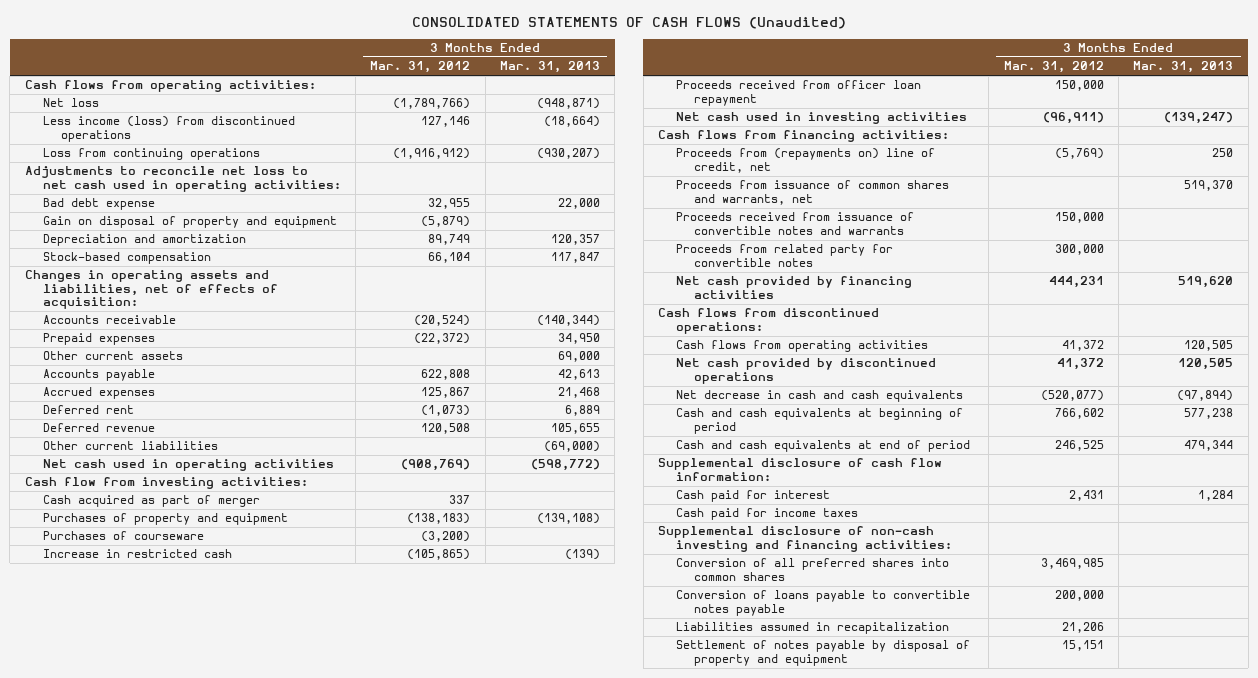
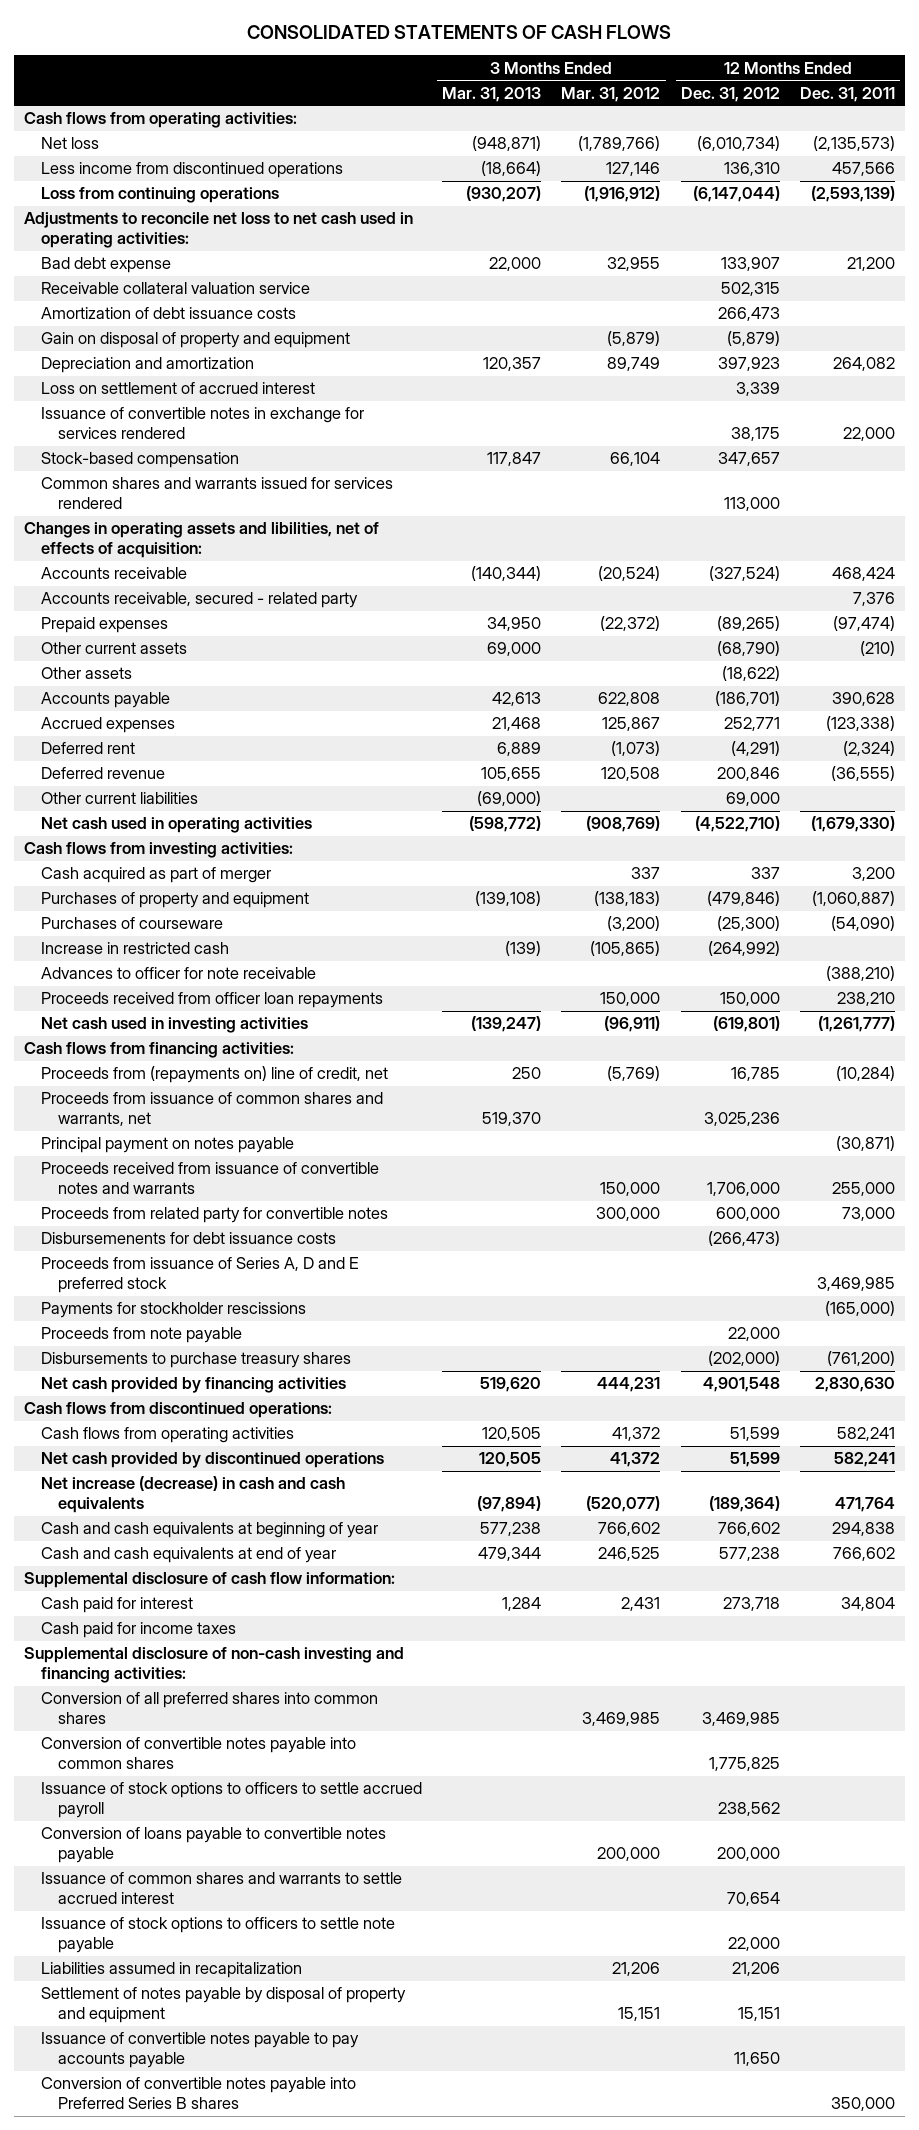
- CONSOLIDATED STATEMENTS OF CASH FLOWS (Unaudited)
+ CONSOLIDATED STATEMENTS OF CASH FLOWS
- | 3 Months Ended Mar. 31, 2012 | 3 Months Ended Mar. 31, 2013
+ | 3 Months Ended Mar. 31, 2013 | 3 Months Ended Mar. 31, 2012 | 12 Months Ended Dec. 31, 2012 | 12 Months Ended Dec. 31, 2011
- Less income (loss) from discontinued operations | 127,146 | (18,664)
+ Less income from discontinued operations | (18,664) | 127,146 | 136,310 | 457,566
+ Receivable collateral valuation service | | | 502,315 |
+ Amortization of debt issuance costs | | | 266,473 |
+ Loss on settlement of accrued interest | | | 3,339 |
+ Issuance of convertible notes in exchange for services rendered | | | 38,175 | 22,000
- Changes in operating assets and liabilities, net of effects of acquisition:
+ Common shares and warrants issued for services rendered | | | 113,000 |
+ Changes in operating assets and libilities, net of effects of acquisition:
+ Accounts receivable, secured - related party | | | | 7,376
+ Other assets | | | (18,622) |
- Cash flow from investing activities:
+ Cash flows from investing activities:
- Proceeds received from officer loan repayment | 150,000 |
+ Advances to officer for note receivable | | | | (388,210)
+ Proceeds received from officer loan repayments | | 150,000 | 150,000 | 238,210
+ Principal payment on notes payable | | | | (30,871)
+ Disbursemenents for debt issuance costs | | | (266,473) |
+ Proceeds from issuance of Series A, D and E preferred stock | | | | 3,469,985
+ Payments for stockholder rescissions | | | | (165,000)
+ Proceeds from note payable | | | 22,000 |
+ Disbursements to purchase treasury shares | | | (202,000) | (761,200)
- Net decrease in cash and cash equivalents | (520,077) | (97,894)
- Cash and cash equivalents at beginning of period | 766,602 | 577,238
- Cash and cash equivalents at end of period | 246,525 | 479,344
+ Net increase (decrease) in cash and cash equivalents | (97,894) | (520,077) | (189,364) | 471,764
+ Cash and cash equivalents at beginning of year | 577,238 | 766,602 | 766,602 | 294,838
+ Cash and cash equivalents at end of year | 479,344 | 246,525 | 577,238 | 766,602
+ Conversion of convertible notes payable into common shares | | | 1,775,825 |
+ Issuance of stock options to officers to settle accrued payroll | | | 238,562 |
+ Issuance of common shares and warrants to settle accrued interest | | | 70,654 |
+ Issuance of stock options to officers to settle note payable | | | 22,000 |
+ Issuance of convertible notes payable to pay accounts payable | | | 11,650 |
+ Conversion of convertible notes payable into Preferred Series B shares | | | | 350,000

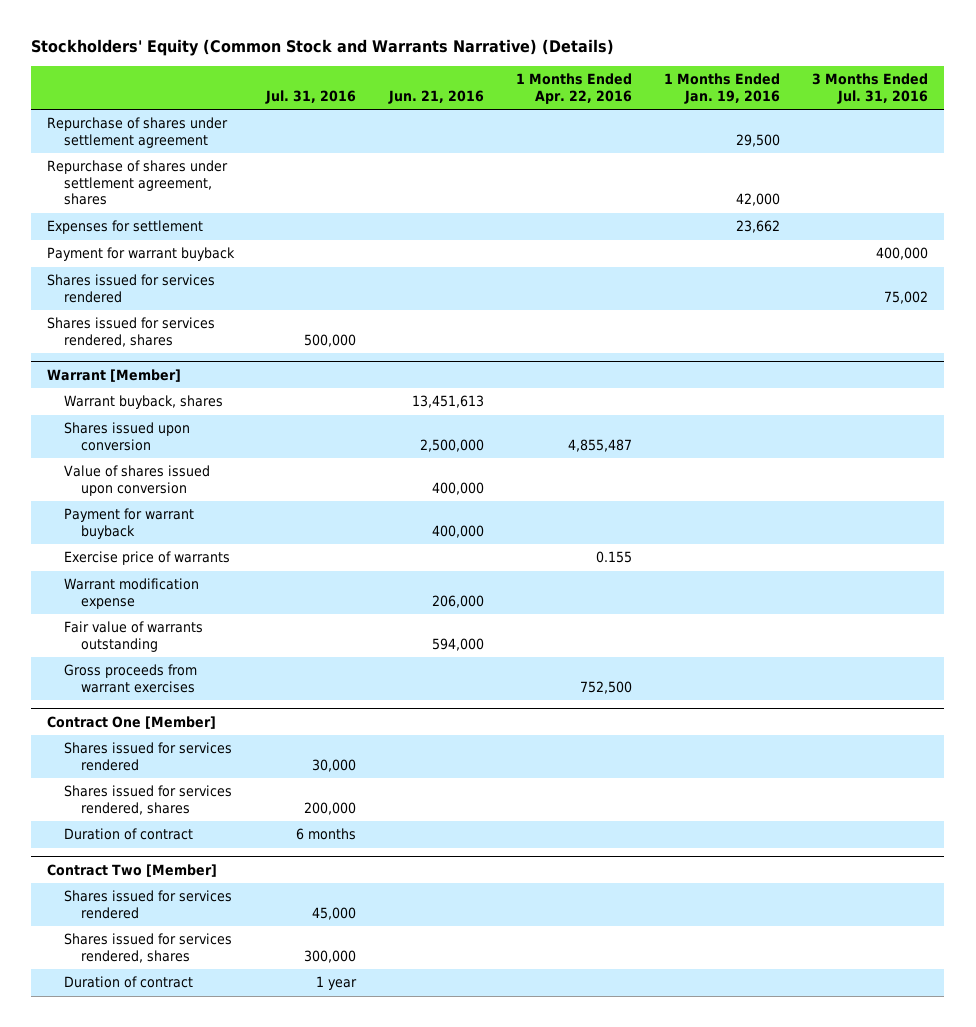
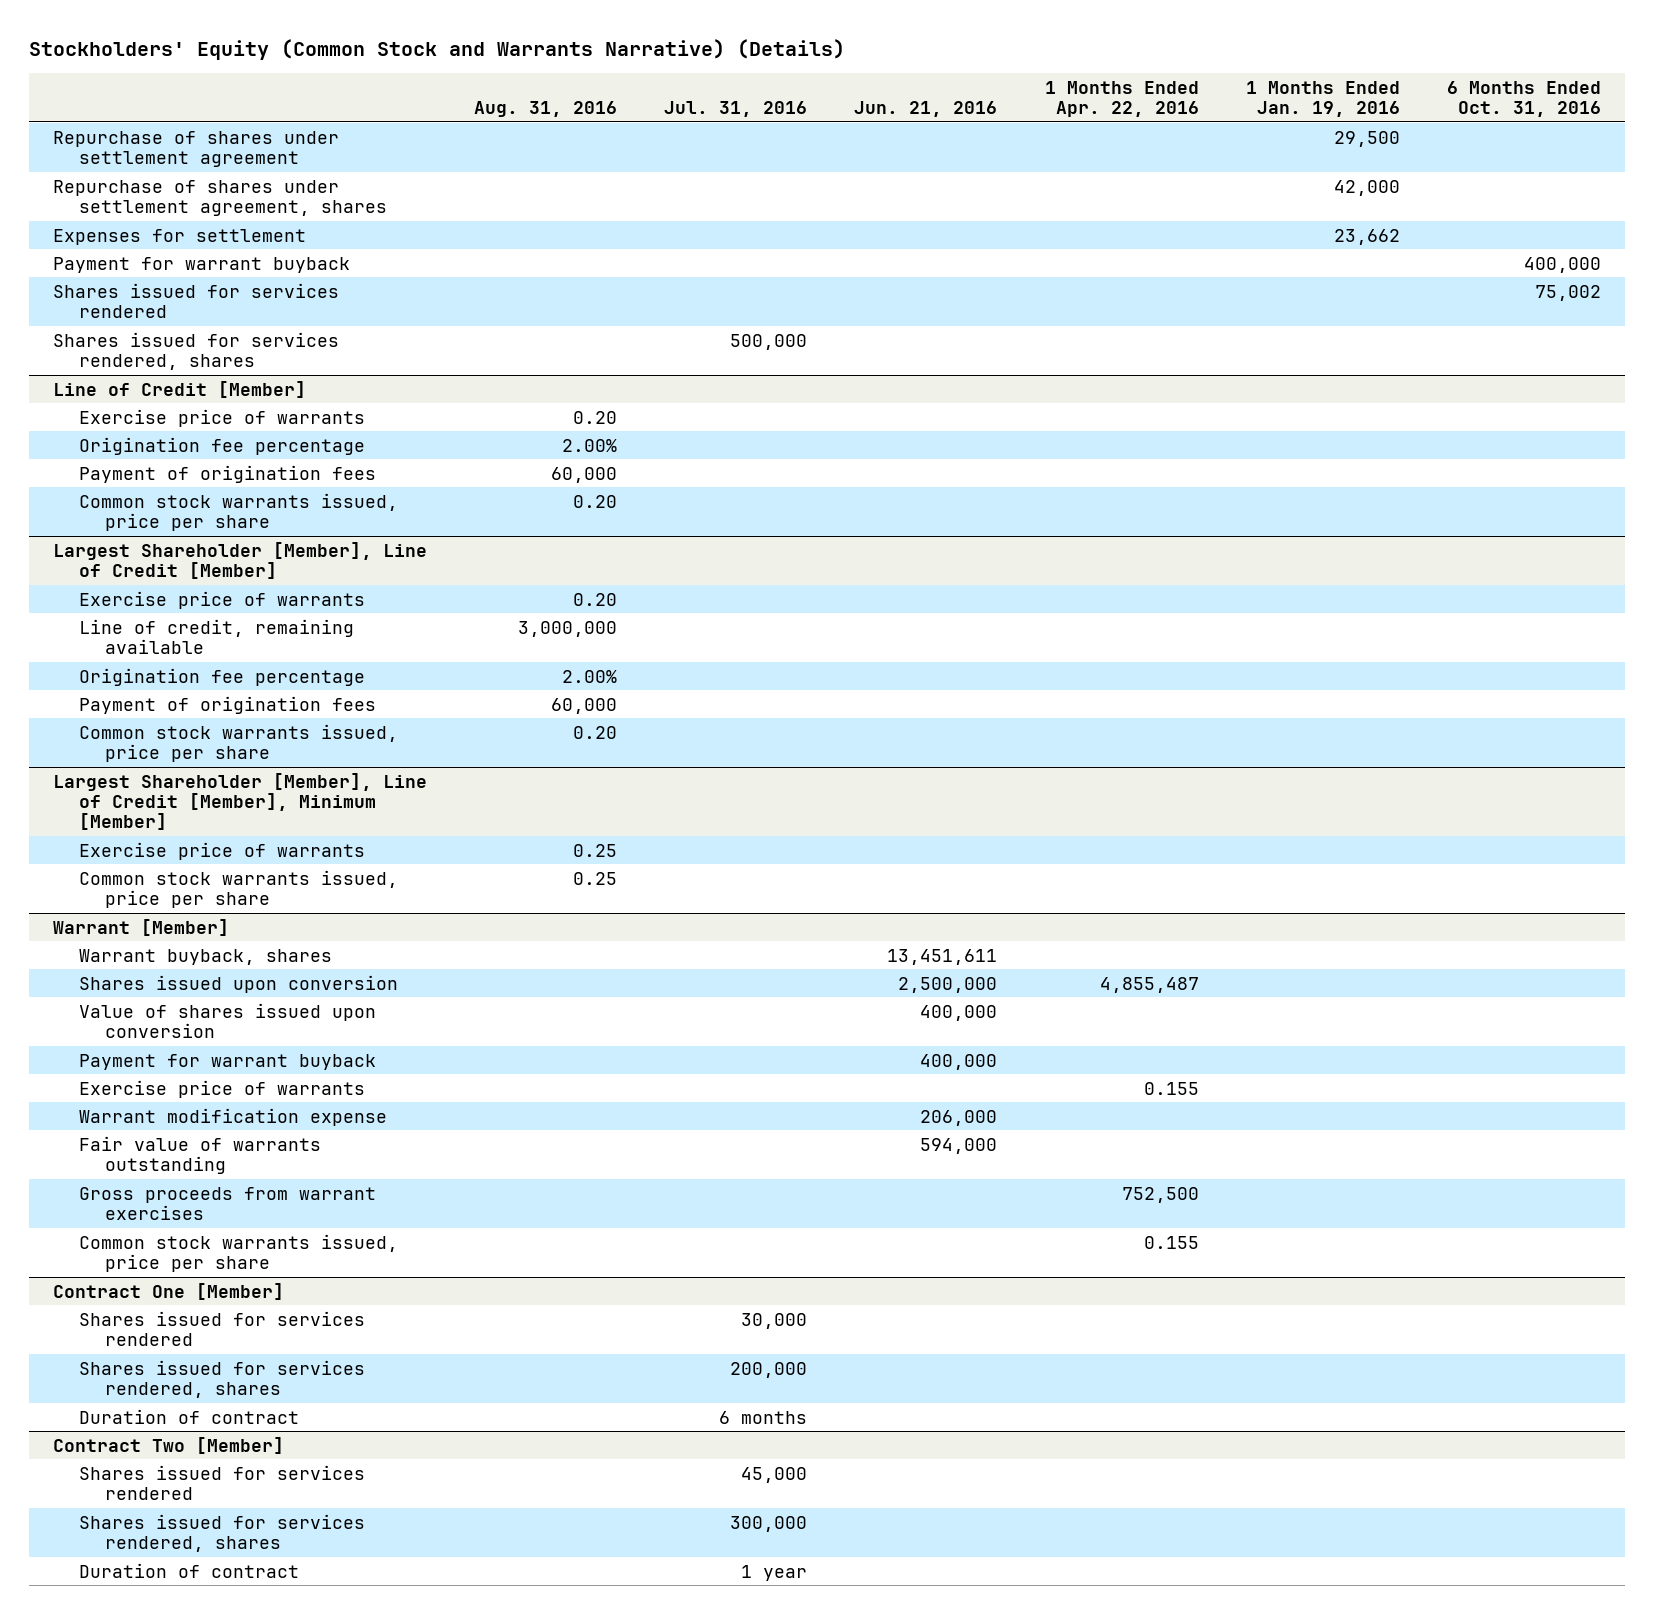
- | Jul. 31, 2016 | Jun. 21, 2016 | 1 Months Ended Apr. 22, 2016 | 1 Months Ended Jan. 19, 2016 | 3 Months Ended Jul. 31, 2016
+ | Aug. 31, 2016 | Jul. 31, 2016 | Jun. 21, 2016 | 1 Months Ended Apr. 22, 2016 | 1 Months Ended Jan. 19, 2016 | 6 Months Ended Oct. 31, 2016
+ Line of Credit [Member]
+ Exercise price of warrants | 0.20 | | | | |
+ Origination fee percentage | 2.00% | | | | |
+ Payment of origination fees | 60,000 | | | | |
+ Common stock warrants issued, price per share | 0.20 | | | | |
+ Largest Shareholder [Member], Line of Credit [Member]
+ Exercise price of warrants | 0.20 | | | | |
+ Line of credit, remaining available | 3,000,000 | | | | |
+ Origination fee percentage | 2.00% | | | | |
+ Payment of origination fees | 60,000 | | | | |
+ Common stock warrants issued, price per share | 0.20 | | | | |
+ Largest Shareholder [Member], Line of Credit [Member], Minimum [Member]
+ Exercise price of warrants | 0.25 | | | | |
+ Common stock warrants issued, price per share | 0.25 | | | | |
@ Warrant [Member]
- Warrant buyback, shares | | 13,451,613 | | |
+ Warrant buyback, shares | | | 13,451,611 | | |
+ Common stock warrants issued, price per share | | | | 0.155 | |

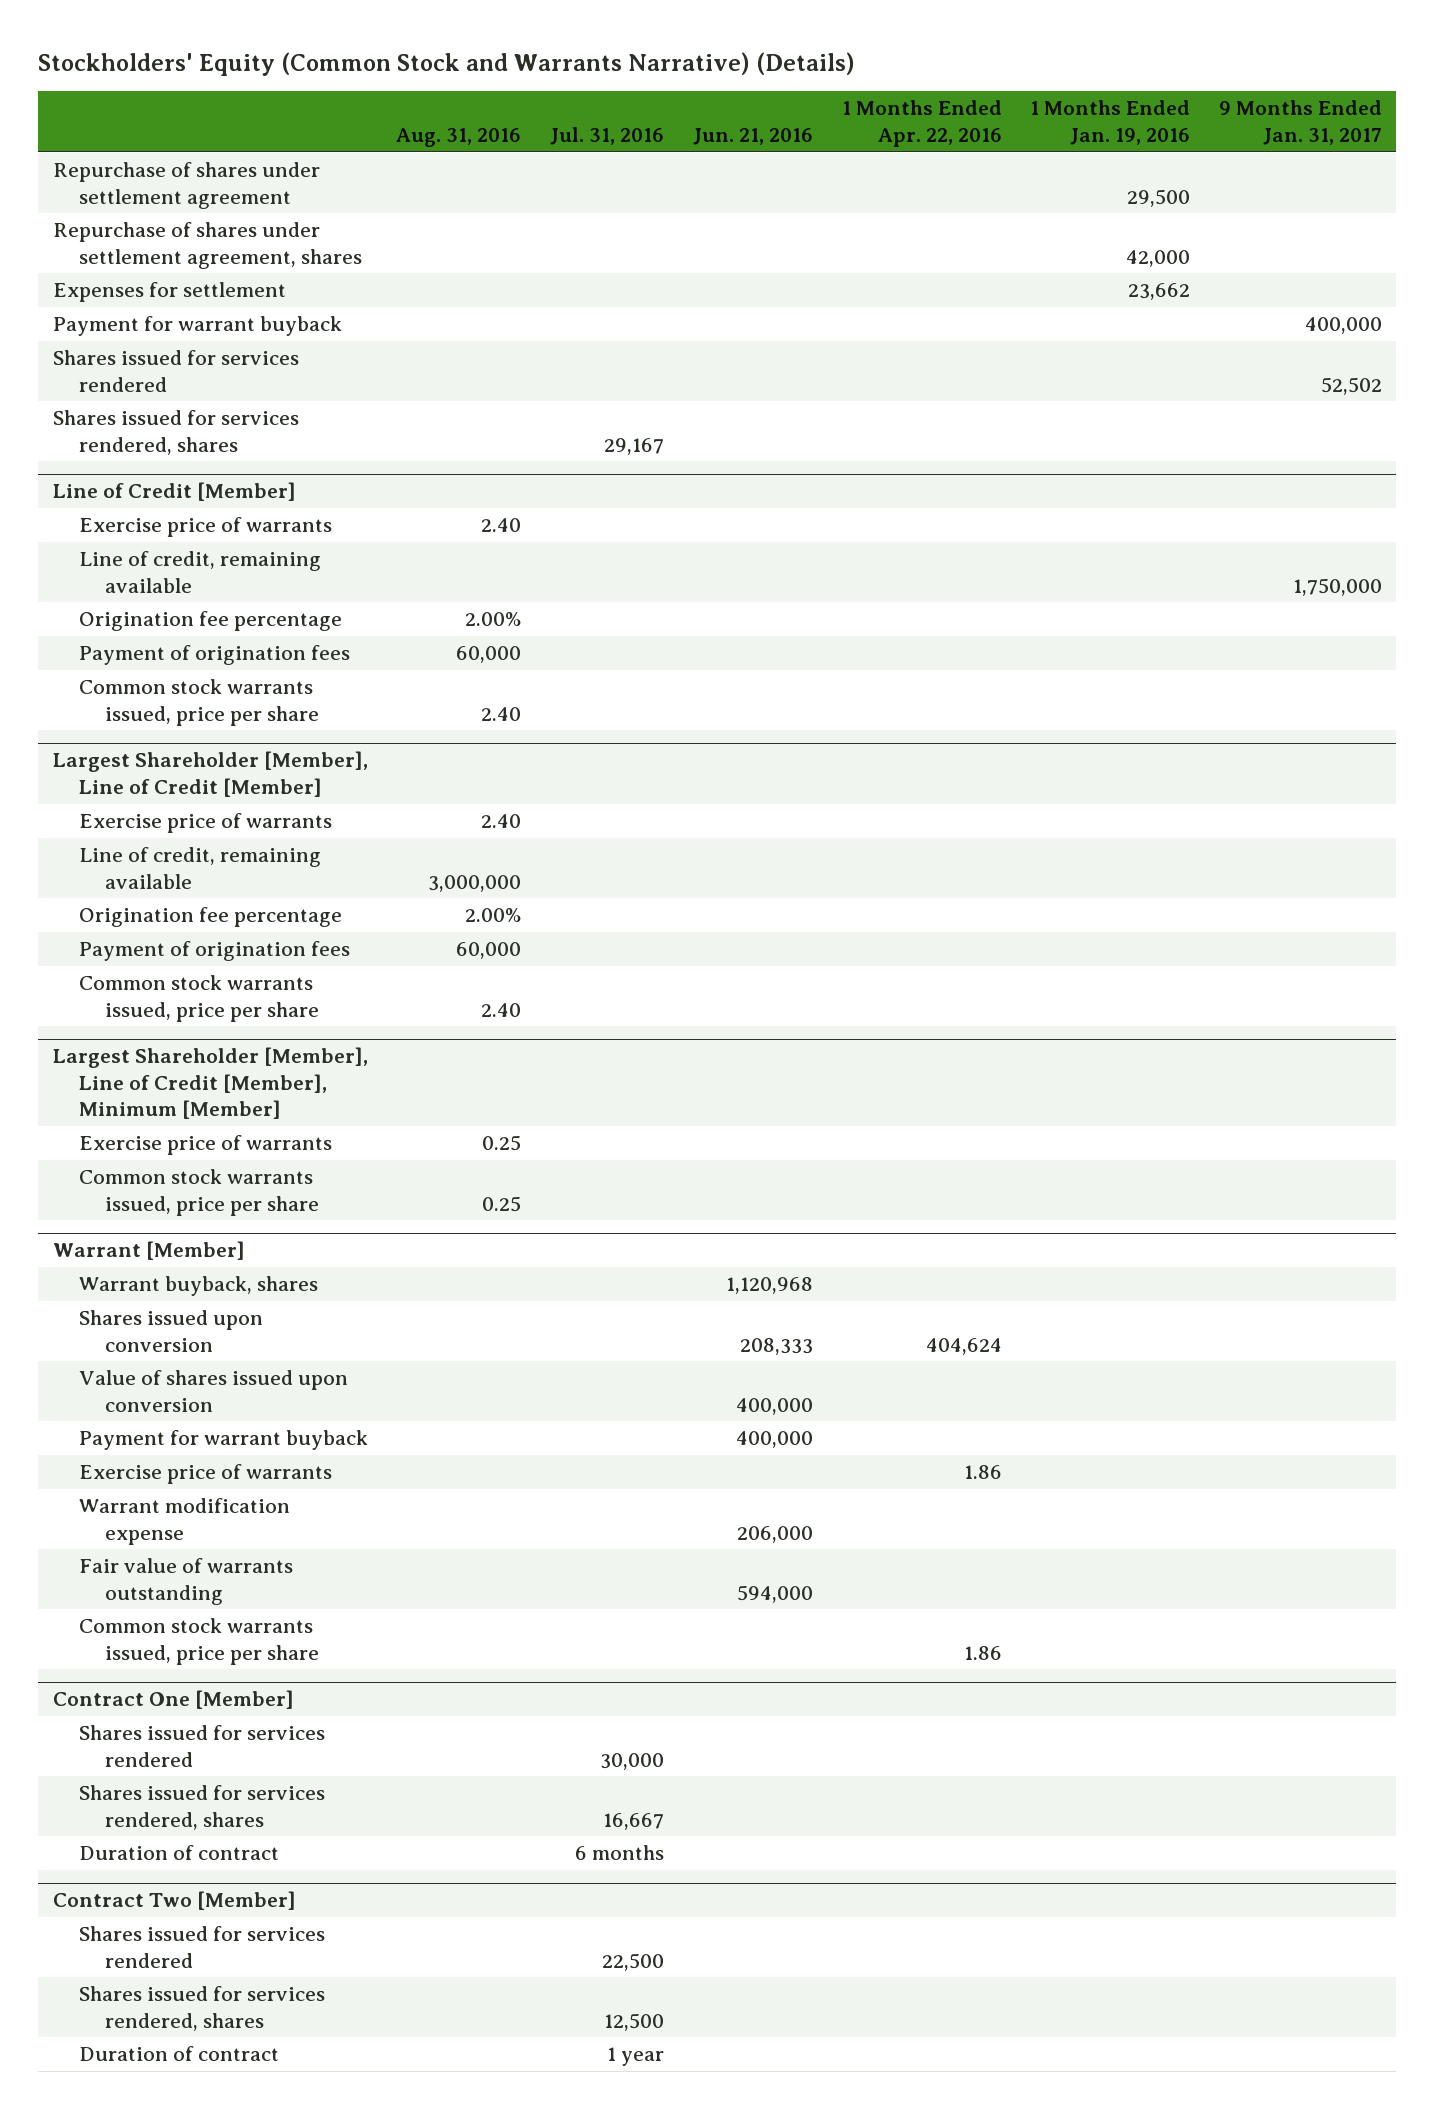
- | Aug. 31, 2016 | Jul. 31, 2016 | Jun. 21, 2016 | 1 Months Ended Apr. 22, 2016 | 1 Months Ended Jan. 19, 2016 | 6 Months Ended Oct. 31, 2016
+ | Aug. 31, 2016 | Jul. 31, 2016 | Jun. 21, 2016 | 1 Months Ended Apr. 22, 2016 | 1 Months Ended Jan. 19, 2016 | 9 Months Ended Jan. 31, 2017
- Shares issued for services rendered, shares | | 500,000 | | | |
+ Shares issued for services rendered, shares | | 29,167 | | | |
@ Line of Credit [Member]
- Exercise price of warrants | 0.20 | | | | |
+ Exercise price of warrants | 2.40 | | | | |
+ Line of credit, remaining available | | | | | | 1,750,000
- Common stock warrants issued, price per share | 0.20 | | | | |
+ Common stock warrants issued, price per share | 2.40 | | | | |
@ Largest Shareholder [Member], Line of Credit [Member]
- Exercise price of warrants | 0.20 | | | | |
+ Exercise price of warrants | 2.40 | | | | |
- Common stock warrants issued, price per share | 0.20 | | | | |
+ Common stock warrants issued, price per share | 2.40 | | | | |
@ Warrant [Member]
- Warrant buyback, shares | | | 13,451,611 | | |
- Shares issued upon conversion | | | 2,500,000 | 4,855,487 | |
+ Warrant buyback, shares | | | 1,120,968 | | |
+ Shares issued upon conversion | | | 208,333 | 404,624 | |
- Exercise price of warrants | | | | 0.155 | |
+ Exercise price of warrants | | | | 1.86 | |
- Gross proceeds from warrant exercises | | | | 752,500 | |
- Common stock warrants issued, price per share | | | | 0.155 | |
+ Common stock warrants issued, price per share | | | | 1.86 | |
@ Contract One [Member]
- Shares issued for services rendered, shares | | 200,000 | | | |
+ Shares issued for services rendered, shares | | 16,667 | | | |
@ Contract Two [Member]
- Shares issued for services rendered | | 45,000 | | | |
- Shares issued for services rendered, shares | | 300,000 | | | |
+ Shares issued for services rendered | | 22,500 | | | |
+ Shares issued for services rendered, shares | | 12,500 | | | |

